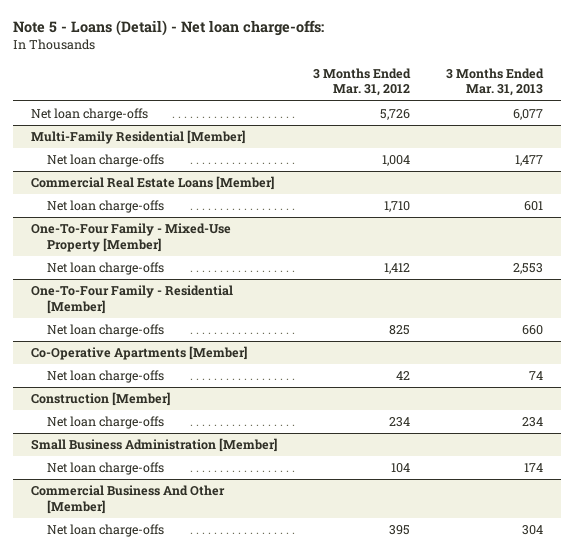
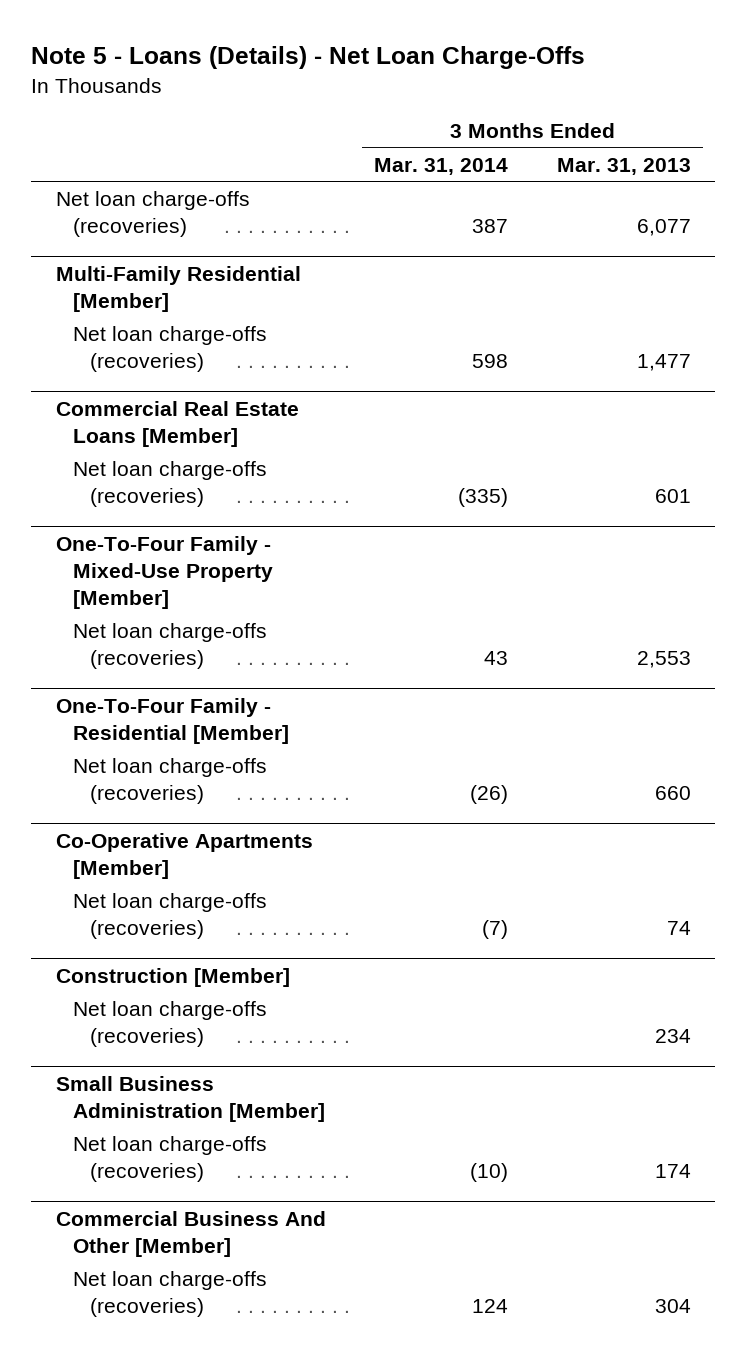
- Note 5 - Loans (Detail) - Net loan charge-offs:
+ Note 5 - Loans (Details) - Net Loan Charge-Offs
- | 3 Months Ended Mar. 31, 2012 | 3 Months Ended Mar. 31, 2013
+ | 3 Months Ended Mar. 31, 2014 | 3 Months Ended Mar. 31, 2013
- Net loan charge-offs | 5,726 | 6,077
+ Net loan charge-offs (recoveries) | 387 | 6,077
@ Multi-Family Residential [Member]
- Net loan charge-offs | 1,004 | 1,477
+ Net loan charge-offs (recoveries) | 598 | 1,477
@ Commercial Real Estate Loans [Member]
- Net loan charge-offs | 1,710 | 601
+ Net loan charge-offs (recoveries) | (335) | 601
@ One-To-Four Family - Mixed-Use Property [Member]
- Net loan charge-offs | 1,412 | 2,553
+ Net loan charge-offs (recoveries) | 43 | 2,553
@ One-To-Four Family - Residential [Member]
- Net loan charge-offs | 825 | 660
+ Net loan charge-offs (recoveries) | (26) | 660
@ Co-Operative Apartments [Member]
- Net loan charge-offs | 42 | 74
+ Net loan charge-offs (recoveries) | (7) | 74
@ Construction [Member]
- Net loan charge-offs | 234 | 234
+ Net loan charge-offs (recoveries) | | 234
@ Small Business Administration [Member]
- Net loan charge-offs | 104 | 174
+ Net loan charge-offs (recoveries) | (10) | 174
@ Commercial Business And Other [Member]
- Net loan charge-offs | 395 | 304
+ Net loan charge-offs (recoveries) | 124 | 304

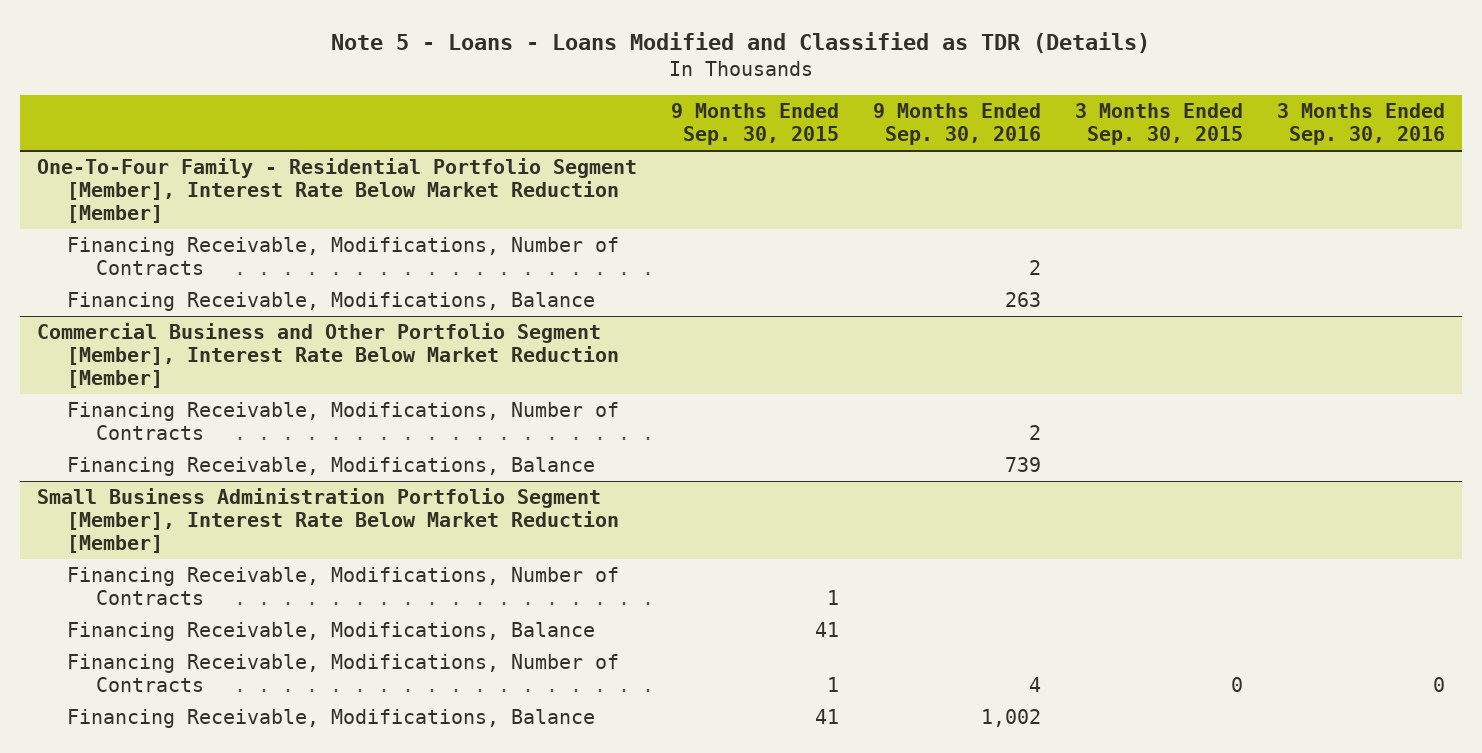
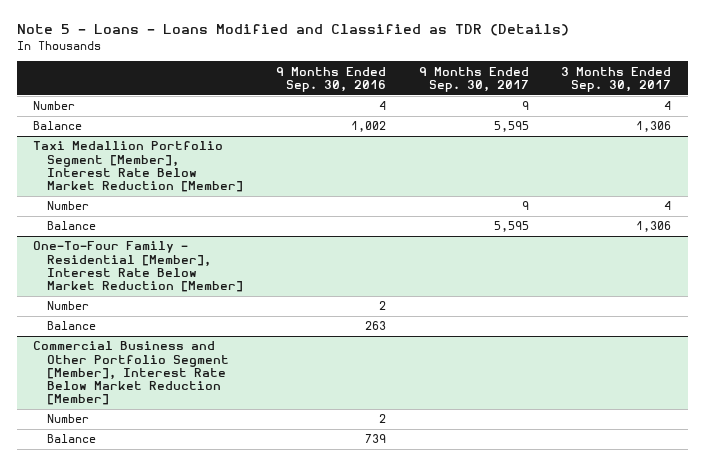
- | 9 Months Ended Sep. 30, 2015 | 9 Months Ended Sep. 30, 2016 | 3 Months Ended Sep. 30, 2015 | 3 Months Ended Sep. 30, 2016
+ | 9 Months Ended Sep. 30, 2016 | 9 Months Ended Sep. 30, 2017 | 3 Months Ended Sep. 30, 2017
- One-To-Four Family - Residential Portfolio Segment [Member], Interest Rate Below Market Reduction [Member]
- Financing Receivable, Modifications, Number of Contracts | | 2 | |
- Financing Receivable, Modifications, Balance | | 263 | |
+ Number | 4 | 9 | 4
+ Balance | 1,002 | 5,595 | 1,306
+ Taxi Medallion Portfolio Segment [Member], Interest Rate Below Market Reduction [Member]
+ Number | | 9 | 4
+ Balance | | 5,595 | 1,306
+ One-To-Four Family - Residential [Member], Interest Rate Below Market Reduction [Member]
+ Number | 2 | |
+ Balance | 263 | |
@ Commercial Business and Other Portfolio Segment [Member], Interest Rate Below Market Reduction [Member]
- Financing Receivable, Modifications, Number of Contracts | | 2 | |
- Financing Receivable, Modifications, Balance | | 739 | |
- Small Business Administration Portfolio Segment [Member], Interest Rate Below Market Reduction [Member]
- Financing Receivable, Modifications, Number of Contracts | 1 | | |
- Financing Receivable, Modifications, Balance | 41 | | |
- Financing Receivable, Modifications, Number of Contracts | 1 | 4 | 0 | 0
- Financing Receivable, Modifications, Balance | 41 | 1,002 | |
@ Commercial Business and Other Portfolio Segment [Member], Interest Rate Below Market Reduction [Member]
+ Number | 2 | |
+ Balance | 739 | |

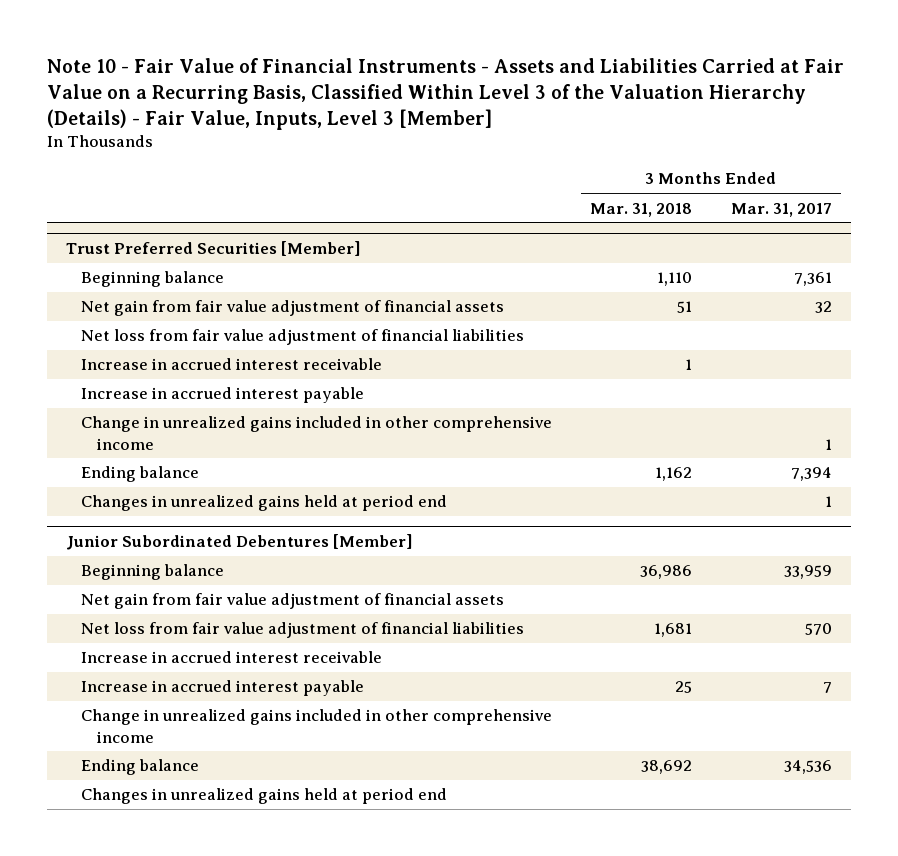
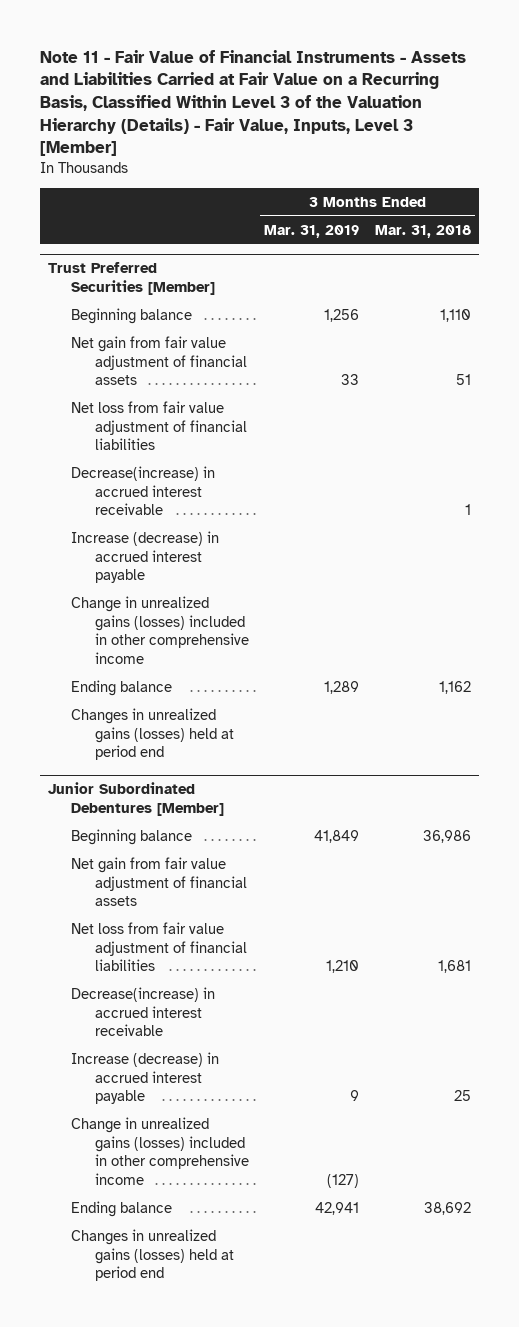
- Note 10 - Fair Value of Financial Instruments - Assets and Liabilities Carried at Fair Value on a Recurring Basis, Classified Within Level 3 of the Valuation Hierarchy (Details) - Fair Value, Inputs, Level 3 [Member]
+ Note 11 - Fair Value of Financial Instruments - Assets and Liabilities Carried at Fair Value on a Recurring Basis, Classified Within Level 3 of the Valuation Hierarchy (Details) - Fair Value, Inputs, Level 3 [Member]
- | 3 Months Ended Mar. 31, 2018 | 3 Months Ended Mar. 31, 2017
+ | 3 Months Ended Mar. 31, 2019 | 3 Months Ended Mar. 31, 2018
@ Trust Preferred Securities [Member]
- Increase in accrued interest receivable | 1 |
- Increase in accrued interest payable
- Change in unrealized gains included in other comprehensive income | | 1
+ Decrease(increase) in accrued interest receivable | | 1
+ Increase (decrease) in accrued interest payable
+ Change in unrealized gains (losses) included in other comprehensive income
- Changes in unrealized gains held at period end | | 1
+ Changes in unrealized gains (losses) held at period end
@ Junior Subordinated Debentures [Member]
- Increase in accrued interest receivable
- Increase in accrued interest payable | 25 | 7
- Change in unrealized gains included in other comprehensive income
+ Decrease(increase) in accrued interest receivable
+ Increase (decrease) in accrued interest payable | 9 | 25
+ Change in unrealized gains (losses) included in other comprehensive income | (127) |
- Changes in unrealized gains held at period end
+ Changes in unrealized gains (losses) held at period end

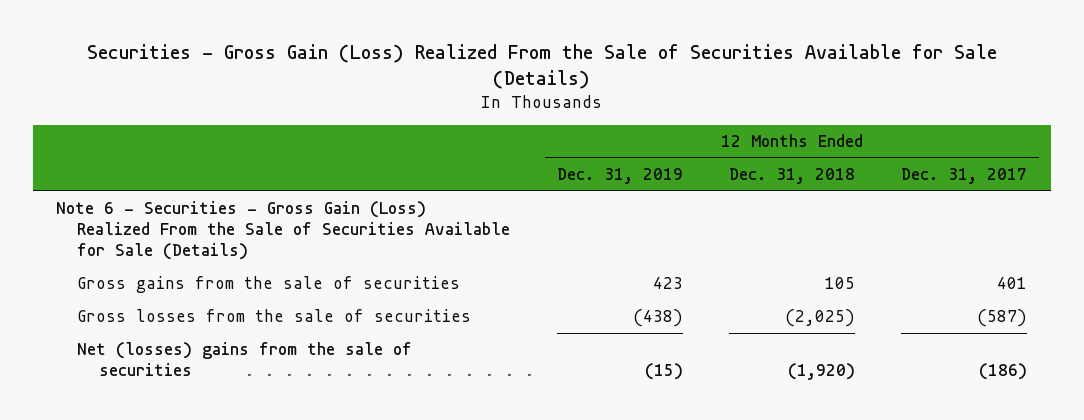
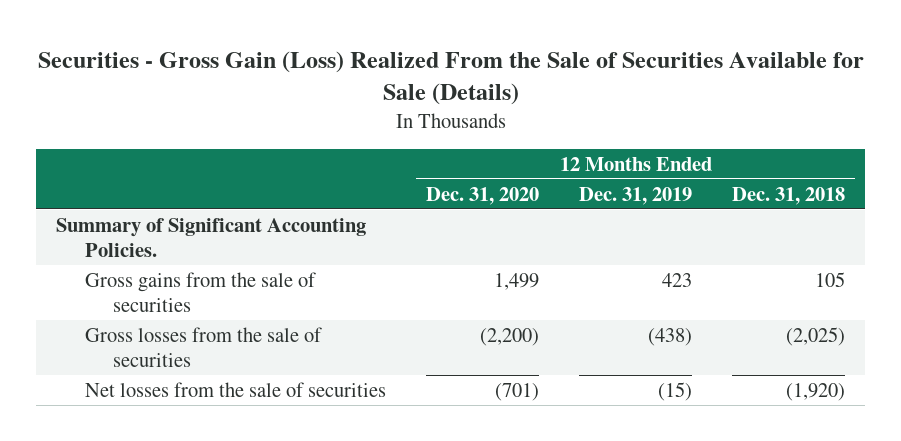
- | 12 Months Ended Dec. 31, 2019 | 12 Months Ended Dec. 31, 2018 | 12 Months Ended Dec. 31, 2017
+ | 12 Months Ended Dec. 31, 2020 | 12 Months Ended Dec. 31, 2019 | 12 Months Ended Dec. 31, 2018
- Note 6 - Securities - Gross Gain (Loss) Realized From the Sale of Securities Available for Sale (Details)
+ Summary of Significant Accounting Policies.
- Net (losses) gains from the sale of securities | (15) | (1,920) | (186)
+ Net losses from the sale of securities | (701) | (15) | (1,920)

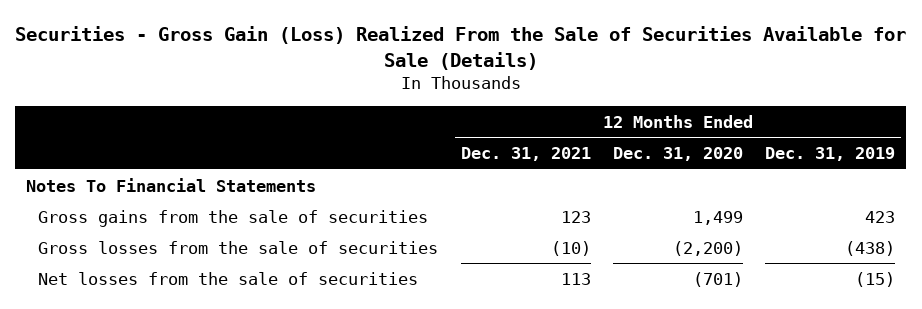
- | 12 Months Ended Dec. 31, 2020 | 12 Months Ended Dec. 31, 2019 | 12 Months Ended Dec. 31, 2018
+ | 12 Months Ended Dec. 31, 2021 | 12 Months Ended Dec. 31, 2020 | 12 Months Ended Dec. 31, 2019
- Summary of Significant Accounting Policies.
+ Notes To Financial Statements

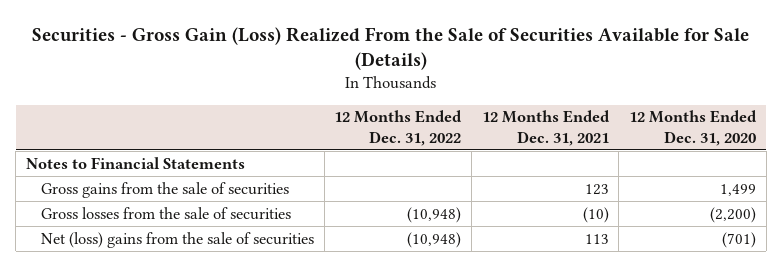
- | 12 Months Ended Dec. 31, 2021 | 12 Months Ended Dec. 31, 2020 | 12 Months Ended Dec. 31, 2019
+ | 12 Months Ended Dec. 31, 2022 | 12 Months Ended Dec. 31, 2021 | 12 Months Ended Dec. 31, 2020
- Notes To Financial Statements
+ Notes to Financial Statements
- Net losses from the sale of securities | 113 | (701) | (15)
+ Net (loss) gains from the sale of securities | (10,948) | 113 | (701)

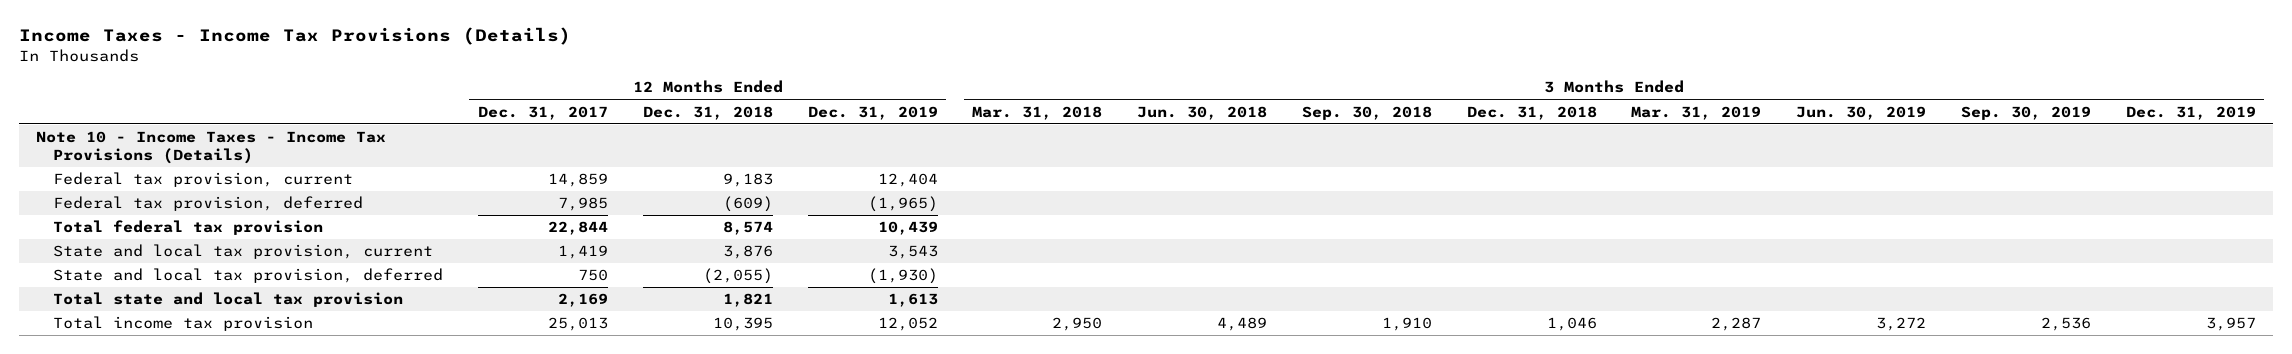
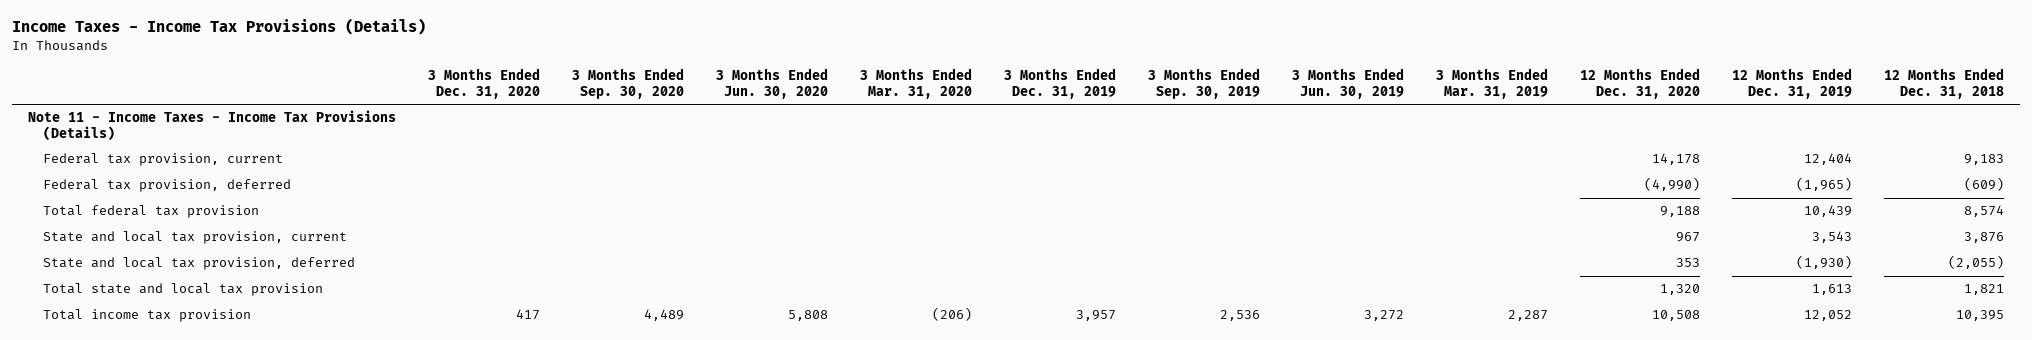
- | 12 Months Ended Dec. 31, 2017 | 12 Months Ended Dec. 31, 2018 | 12 Months Ended Dec. 31, 2019 | 3 Months Ended Mar. 31, 2018 | 3 Months Ended Jun. 30, 2018 | 3 Months Ended Sep. 30, 2018 | 3 Months Ended Dec. 31, 2018 | 3 Months Ended Mar. 31, 2019 | 3 Months Ended Jun. 30, 2019 | 3 Months Ended Sep. 30, 2019 | 3 Months Ended Dec. 31, 2019
+ | 3 Months Ended Dec. 31, 2020 | 3 Months Ended Sep. 30, 2020 | 3 Months Ended Jun. 30, 2020 | 3 Months Ended Mar. 31, 2020 | 3 Months Ended Dec. 31, 2019 | 3 Months Ended Sep. 30, 2019 | 3 Months Ended Jun. 30, 2019 | 3 Months Ended Mar. 31, 2019 | 12 Months Ended Dec. 31, 2020 | 12 Months Ended Dec. 31, 2019 | 12 Months Ended Dec. 31, 2018
- Note 10 - Income Taxes - Income Tax Provisions (Details)
+ Note 11 - Income Taxes - Income Tax Provisions (Details)

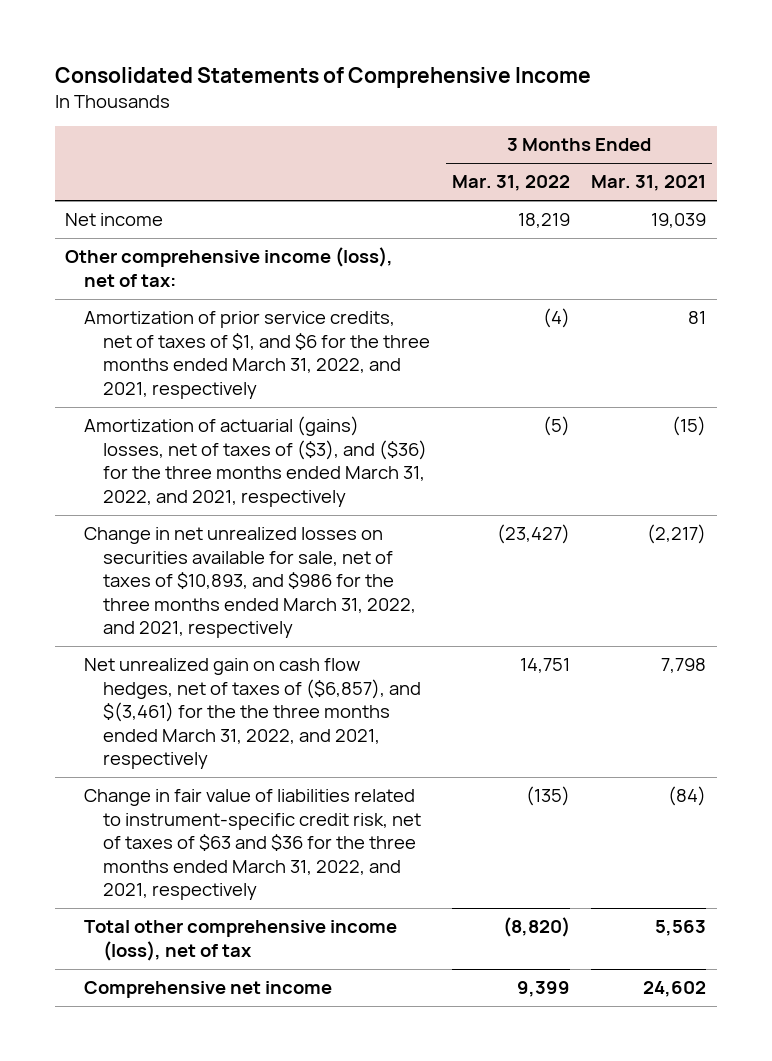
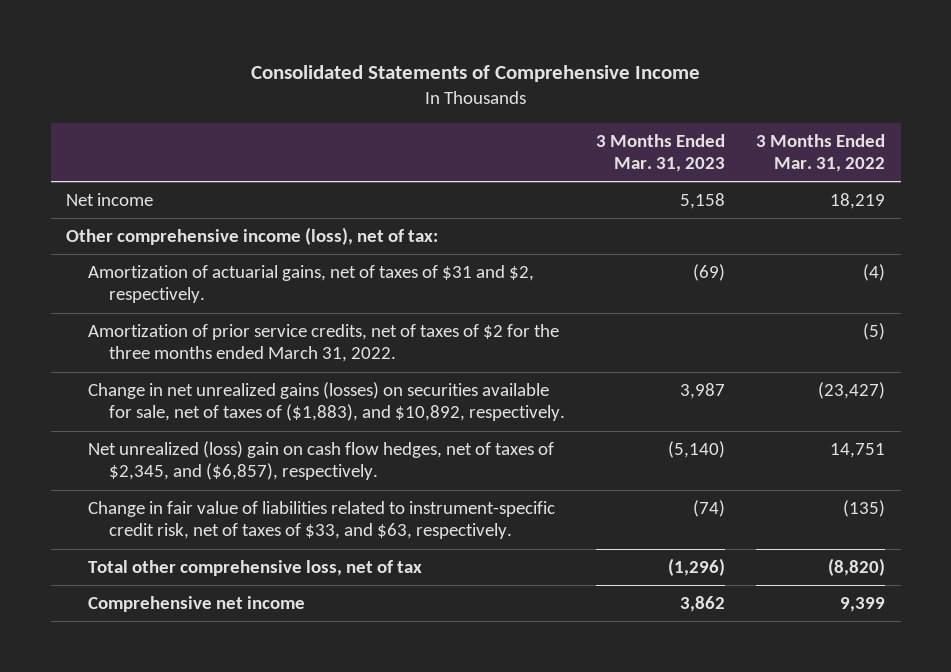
- | 3 Months Ended Mar. 31, 2022 | 3 Months Ended Mar. 31, 2021
+ | 3 Months Ended Mar. 31, 2023 | 3 Months Ended Mar. 31, 2022
- Amortization of prior service credits, net of taxes of $1, and $6 for the three months ended March 31, 2022, and 2021, respectively | (4) | 81
- Amortization of actuarial (gains) losses, net of taxes of ($3), and ($36) for the three months ended March 31, 2022, and 2021, respectively | (5) | (15)
- Change in net unrealized losses on securities available for sale, net of taxes of $10,893, and $986 for the three months ended March 31, 2022, and 2021, respectively | (23,427) | (2,217)
- Net unrealized gain on cash flow hedges, net of taxes of ($6,857), and $(3,461) for the the three months ended March 31, 2022, and 2021, respectively | 14,751 | 7,798
- Change in fair value of liabilities related to instrument-specific credit risk, net of taxes of $63 and $36 for the three months ended March 31, 2022, and 2021, respectively | (135) | (84)
- Total other comprehensive income (loss), net of tax | (8,820) | 5,563
+ Amortization of actuarial gains, net of taxes of $31 and $2, respectively. | (69) | (4)
+ Amortization of prior service credits, net of taxes of $2 for the three months ended March 31, 2022. | | (5)
+ Change in net unrealized gains (losses) on securities available for sale, net of taxes of ($1,883), and $10,892, respectively. | 3,987 | (23,427)
+ Net unrealized (loss) gain on cash flow hedges, net of taxes of $2,345, and ($6,857), respectively. | (5,140) | 14,751
+ Change in fair value of liabilities related to instrument-specific credit risk, net of taxes of $33, and $63, respectively. | (74) | (135)
+ Total other comprehensive loss, net of tax | (1,296) | (8,820)

